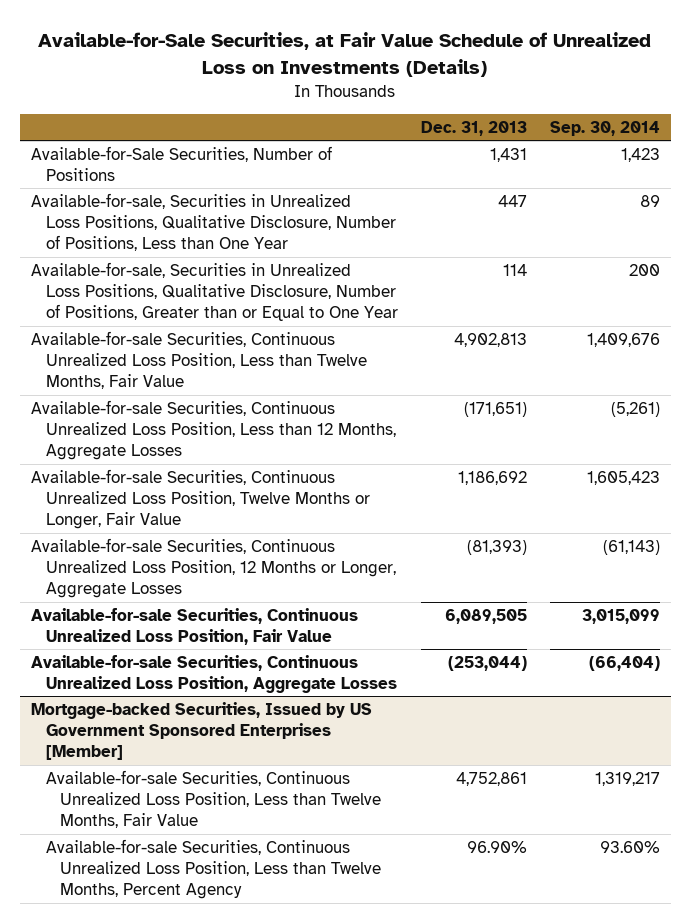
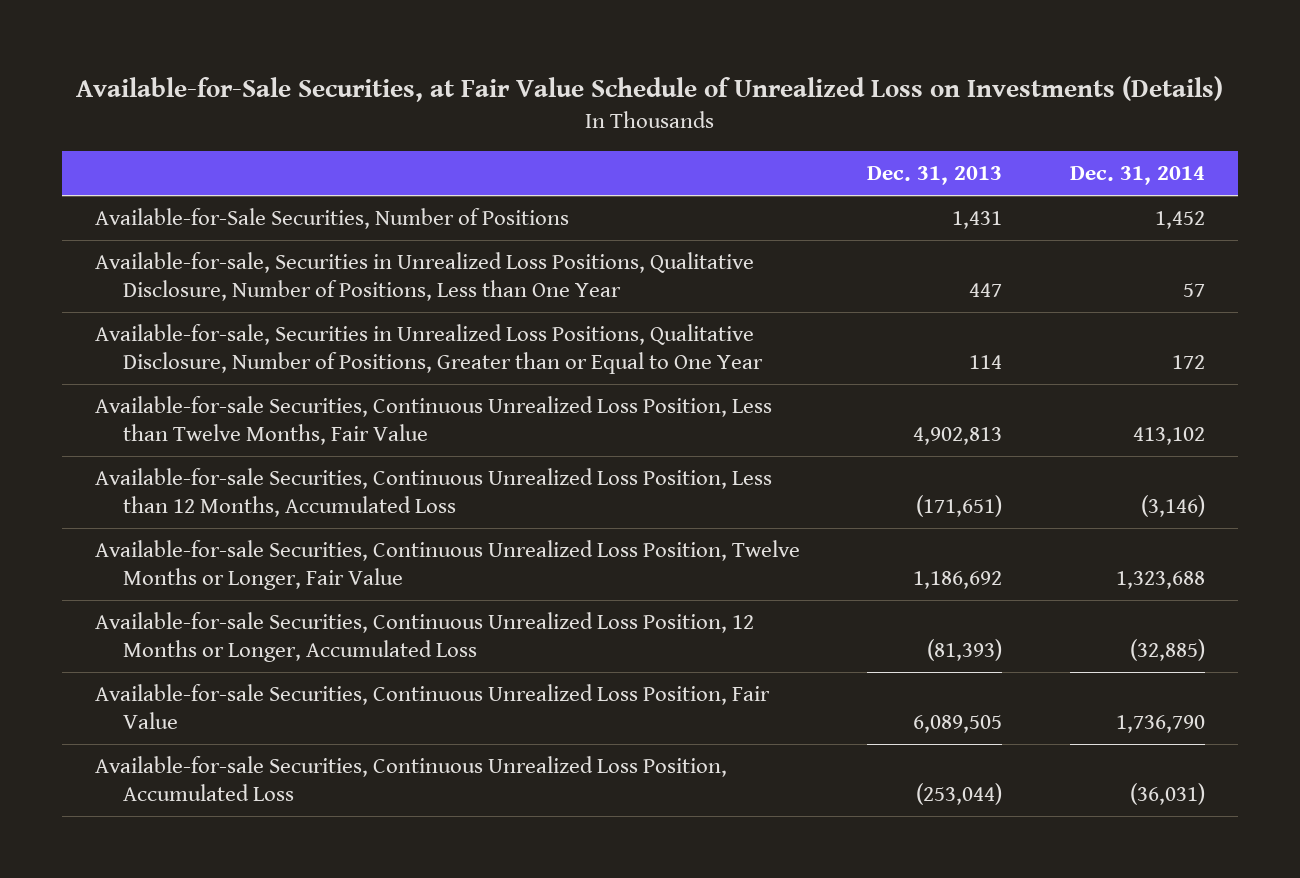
- | Dec. 31, 2013 | Sep. 30, 2014
+ | Dec. 31, 2013 | Dec. 31, 2014
- Available-for-sale Securities, Continuous Unrealized Loss Position, Less than 12 Months, Aggregate Losses | (171,651) | (5,261)
+ Available-for-sale Securities, Continuous Unrealized Loss Position, Less than 12 Months, Accumulated Loss | (171,651) | (3,146)
- Available-for-sale Securities, Continuous Unrealized Loss Position, 12 Months or Longer, Aggregate Losses | (81,393) | (61,143)
+ Available-for-sale Securities, Continuous Unrealized Loss Position, 12 Months or Longer, Accumulated Loss | (81,393) | (32,885)
- Available-for-sale Securities, Continuous Unrealized Loss Position, Aggregate Losses | (253,044) | (66,404)
- Mortgage-backed Securities, Issued by US Government Sponsored Enterprises [Member]
- Available-for-sale Securities, Continuous Unrealized Loss Position, Less than Twelve Months, Fair Value | 4,752,861 | 1,319,217
- Available-for-sale Securities, Continuous Unrealized Loss Position, Less than Twelve Months, Percent Agency | 96.90% | 93.60%
+ Available-for-sale Securities, Continuous Unrealized Loss Position, Accumulated Loss | (253,044) | (36,031)

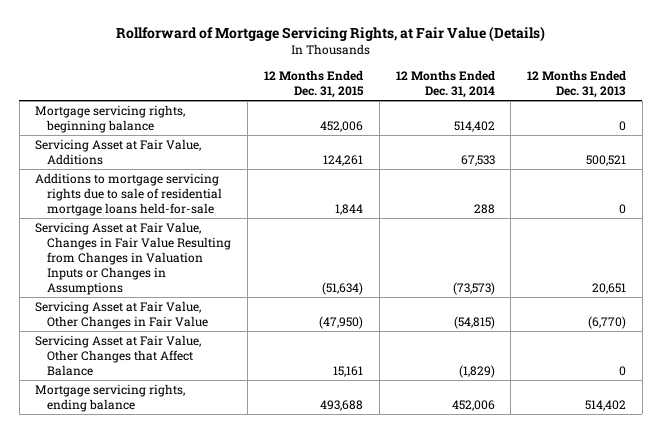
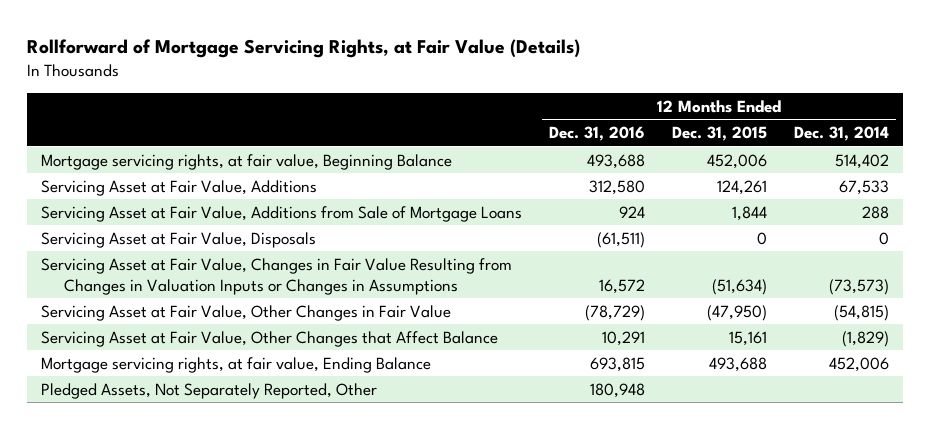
- | 12 Months Ended Dec. 31, 2015 | 12 Months Ended Dec. 31, 2014 | 12 Months Ended Dec. 31, 2013
+ | 12 Months Ended Dec. 31, 2016 | 12 Months Ended Dec. 31, 2015 | 12 Months Ended Dec. 31, 2014
- Mortgage servicing rights, beginning balance | 452,006 | 514,402 | 0
+ Mortgage servicing rights, at fair value, Beginning Balance | 493,688 | 452,006 | 514,402
- Additions to mortgage servicing rights due to sale of residential mortgage loans held-for-sale | 1,844 | 288 | 0
+ Servicing Asset at Fair Value, Additions from Sale of Mortgage Loans | 924 | 1,844 | 288
+ Servicing Asset at Fair Value, Disposals | (61,511) | 0 | 0
- Mortgage servicing rights, ending balance | 493,688 | 452,006 | 514,402
+ Mortgage servicing rights, at fair value, Ending Balance | 693,815 | 493,688 | 452,006
+ Pledged Assets, Not Separately Reported, Other | 180,948 | |

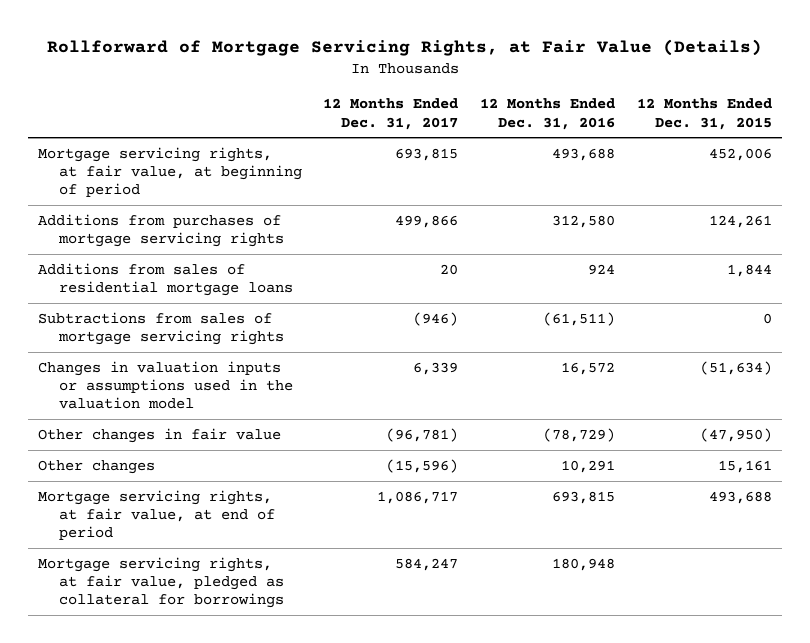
- | 12 Months Ended Dec. 31, 2016 | 12 Months Ended Dec. 31, 2015 | 12 Months Ended Dec. 31, 2014
+ | 12 Months Ended Dec. 31, 2017 | 12 Months Ended Dec. 31, 2016 | 12 Months Ended Dec. 31, 2015
- Mortgage servicing rights, at fair value, Beginning Balance | 493,688 | 452,006 | 514,402
- Servicing Asset at Fair Value, Additions | 312,580 | 124,261 | 67,533
- Servicing Asset at Fair Value, Additions from Sale of Mortgage Loans | 924 | 1,844 | 288
- Servicing Asset at Fair Value, Disposals | (61,511) | 0 | 0
- Servicing Asset at Fair Value, Changes in Fair Value Resulting from Changes in Valuation Inputs or Changes in Assumptions | 16,572 | (51,634) | (73,573)
- Servicing Asset at Fair Value, Other Changes in Fair Value | (78,729) | (47,950) | (54,815)
- Servicing Asset at Fair Value, Other Changes that Affect Balance | 10,291 | 15,161 | (1,829)
- Mortgage servicing rights, at fair value, Ending Balance | 693,815 | 493,688 | 452,006
- Pledged Assets, Not Separately Reported, Other | 180,948 | |
+ Mortgage servicing rights, at fair value, at beginning of period | 693,815 | 493,688 | 452,006
+ Additions from purchases of mortgage servicing rights | 499,866 | 312,580 | 124,261
+ Additions from sales of residential mortgage loans | 20 | 924 | 1,844
+ Subtractions from sales of mortgage servicing rights | (946) | (61,511) | 0
+ Changes in valuation inputs or assumptions used in the valuation model | 6,339 | 16,572 | (51,634)
+ Other changes in fair value | (96,781) | (78,729) | (47,950)
+ Other changes | (15,596) | 10,291 | 15,161
+ Mortgage servicing rights, at fair value, at end of period | 1,086,717 | 693,815 | 493,688
+ Mortgage servicing rights, at fair value, pledged as collateral for borrowings | 584,247 | 180,948 |

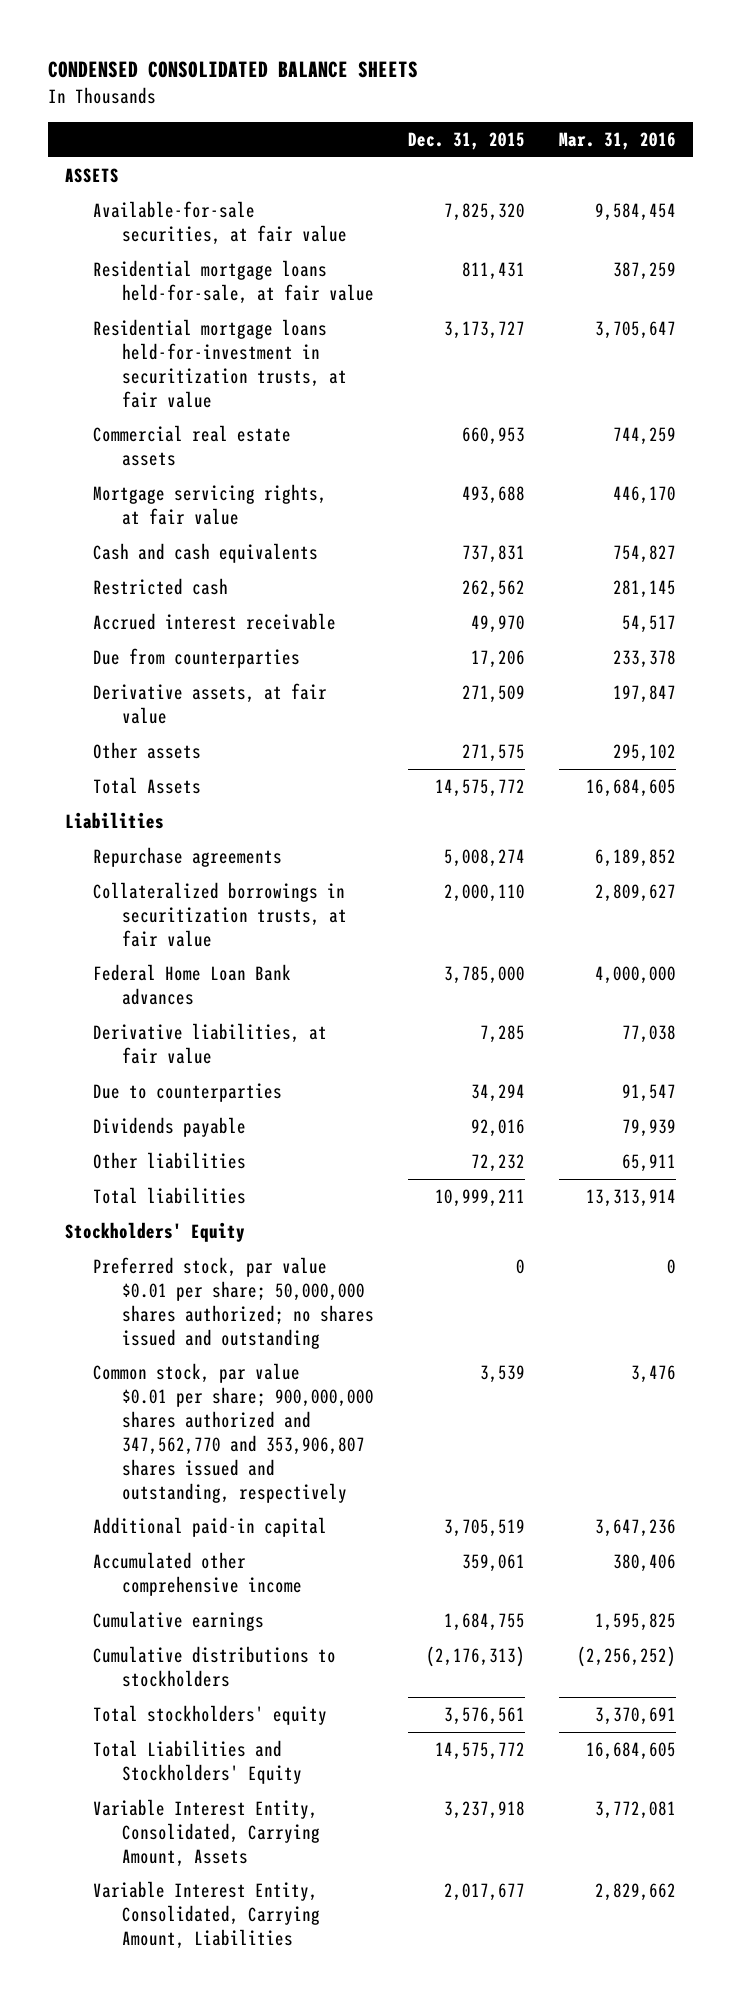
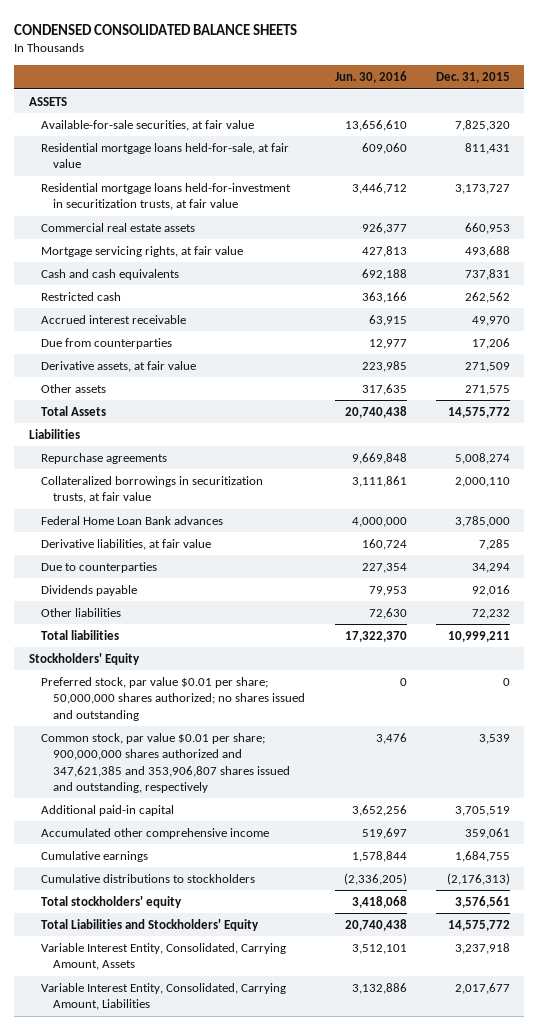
- | Dec. 31, 2015 | Mar. 31, 2016
+ | Jun. 30, 2016 | Dec. 31, 2015
- Common stock, par value $0.01 per share; 900,000,000 shares authorized and 347,562,770 and 353,906,807 shares issued and outstanding, respectively | 3,539 | 3,476
+ Common stock, par value $0.01 per share; 900,000,000 shares authorized and 347,621,385 and 353,906,807 shares issued and outstanding, respectively | 3,476 | 3,539

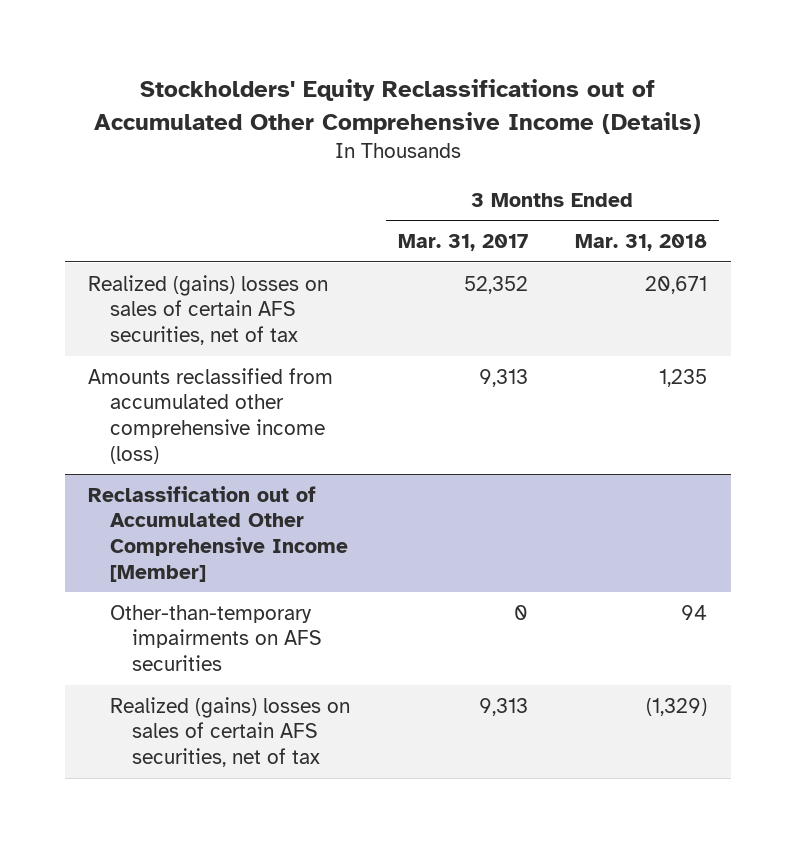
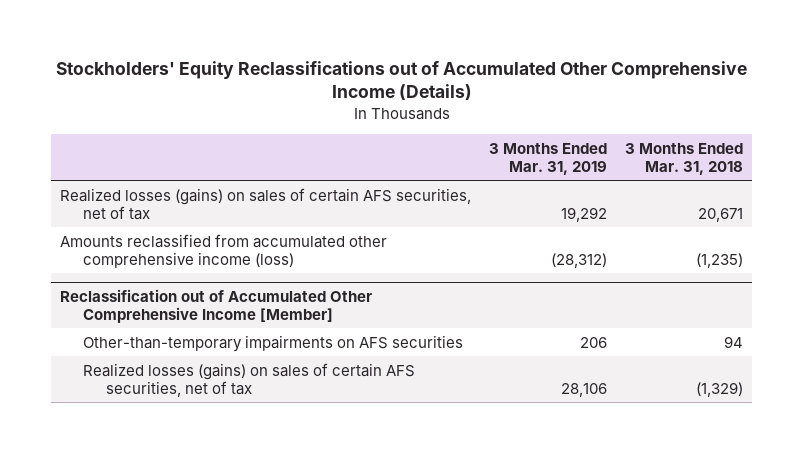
- | 3 Months Ended Mar. 31, 2017 | 3 Months Ended Mar. 31, 2018
+ | 3 Months Ended Mar. 31, 2019 | 3 Months Ended Mar. 31, 2018
- Realized (gains) losses on sales of certain AFS securities, net of tax | 52,352 | 20,671
- Amounts reclassified from accumulated other comprehensive income (loss) | 9,313 | 1,235
+ Realized losses (gains) on sales of certain AFS securities, net of tax | 19,292 | 20,671
+ Amounts reclassified from accumulated other comprehensive income (loss) | (28,312) | (1,235)
@ Reclassification out of Accumulated Other Comprehensive Income [Member]
- Realized (gains) losses on sales of certain AFS securities, net of tax | 9,313 | (1,329)
+ Realized losses (gains) on sales of certain AFS securities, net of tax | 28,106 | (1,329)

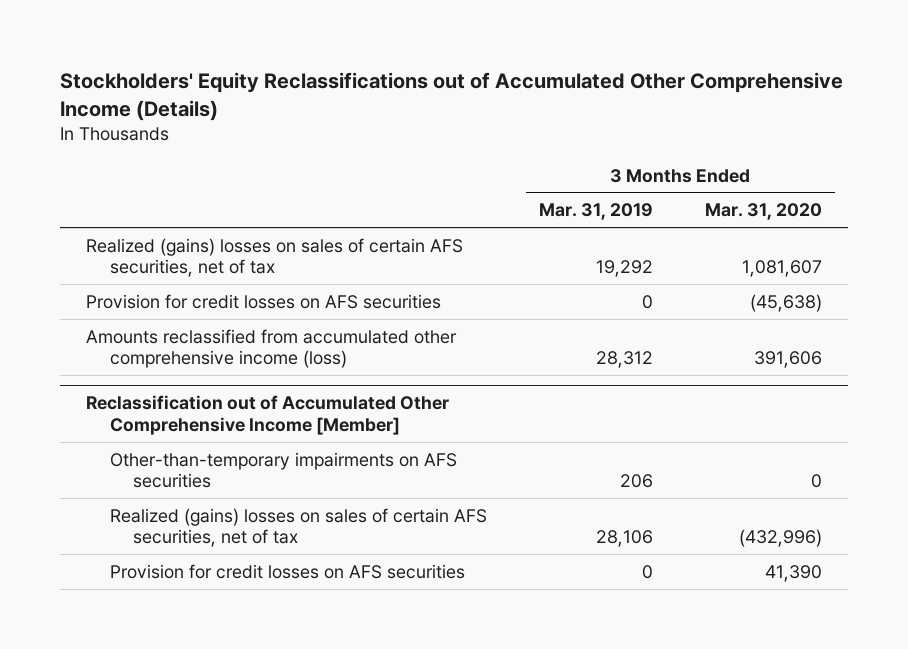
- | 3 Months Ended Mar. 31, 2019 | 3 Months Ended Mar. 31, 2018
+ | 3 Months Ended Mar. 31, 2019 | 3 Months Ended Mar. 31, 2020
- Realized losses (gains) on sales of certain AFS securities, net of tax | 19,292 | 20,671
- Amounts reclassified from accumulated other comprehensive income (loss) | (28,312) | (1,235)
+ Realized (gains) losses on sales of certain AFS securities, net of tax | 19,292 | 1,081,607
+ Provision for credit losses on AFS securities | 0 | (45,638)
+ Amounts reclassified from accumulated other comprehensive income (loss) | 28,312 | 391,606
@ Reclassification out of Accumulated Other Comprehensive Income [Member]
- Realized losses (gains) on sales of certain AFS securities, net of tax | 28,106 | (1,329)
+ Realized (gains) losses on sales of certain AFS securities, net of tax | 28,106 | (432,996)
+ Provision for credit losses on AFS securities | 0 | 41,390

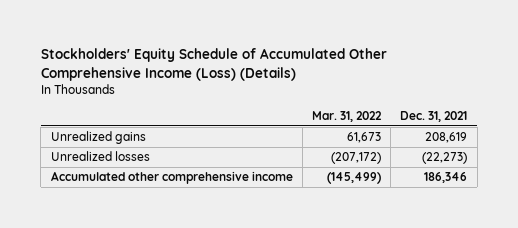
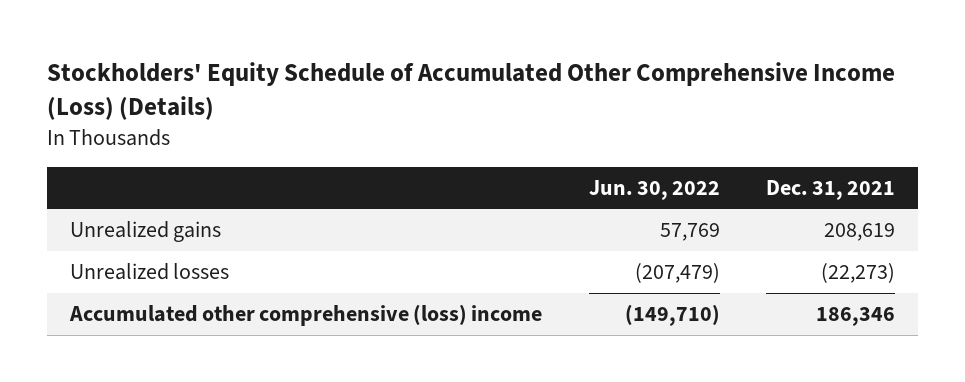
- | Mar. 31, 2022 | Dec. 31, 2021
+ | Jun. 30, 2022 | Dec. 31, 2021
- Accumulated other comprehensive income | (145,499) | 186,346
+ Accumulated other comprehensive (loss) income | (149,710) | 186,346

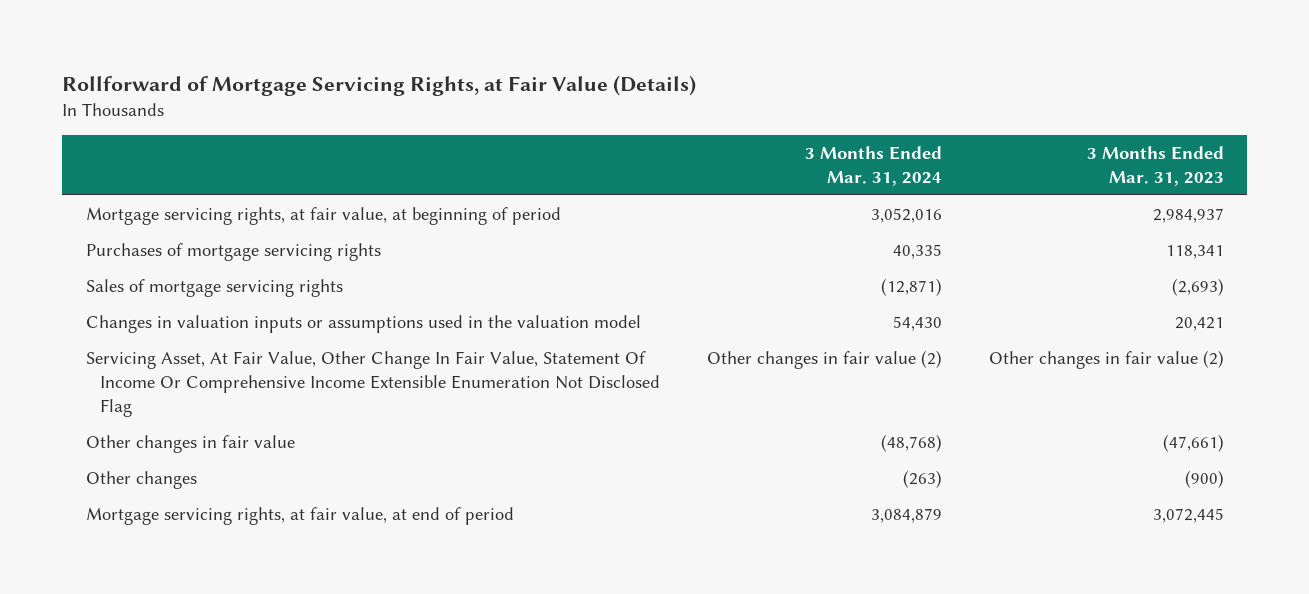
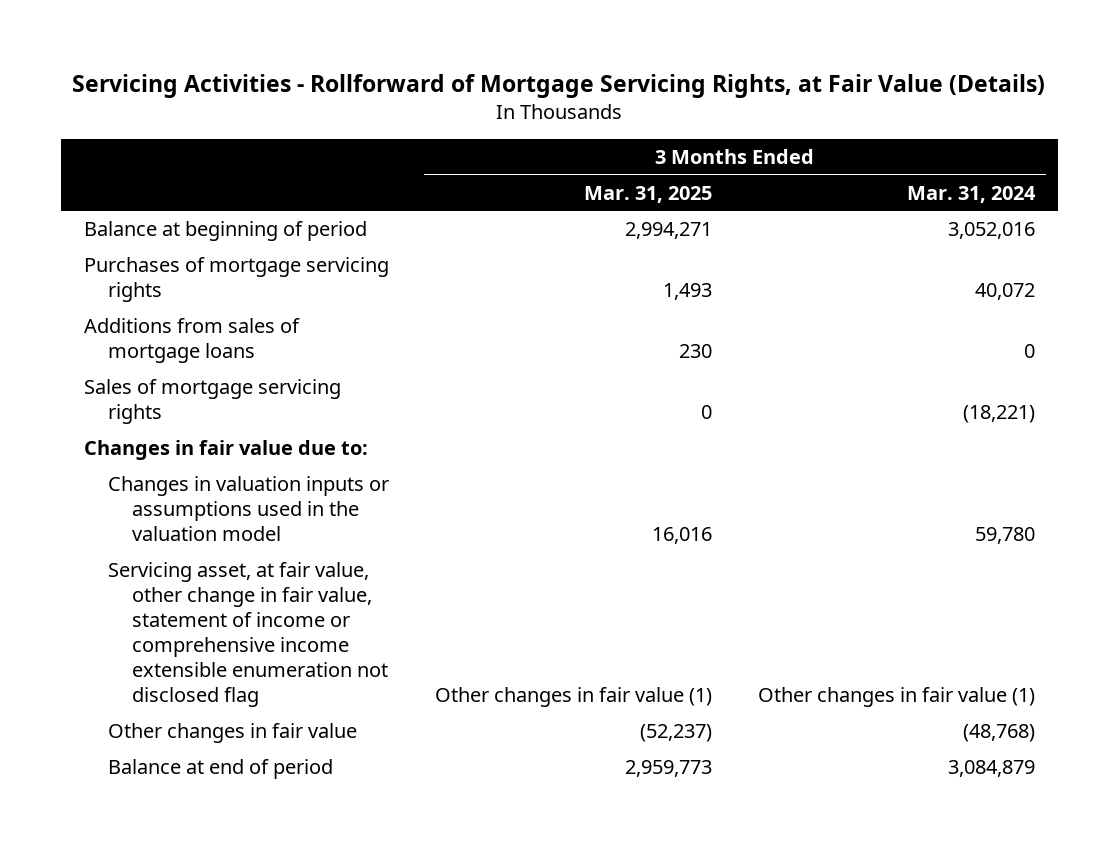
- Rollforward of Mortgage Servicing Rights, at Fair Value (Details)
+ Servicing Activities - Rollforward of Mortgage Servicing Rights, at Fair Value (Details)
- | 3 Months Ended Mar. 31, 2024 | 3 Months Ended Mar. 31, 2023
+ | 3 Months Ended Mar. 31, 2025 | 3 Months Ended Mar. 31, 2024
- Mortgage servicing rights, at fair value, at beginning of period | 3,052,016 | 2,984,937
- Purchases of mortgage servicing rights | 40,335 | 118,341
- Sales of mortgage servicing rights | (12,871) | (2,693)
- Changes in valuation inputs or assumptions used in the valuation model | 54,430 | 20,421
- Servicing Asset, At Fair Value, Other Change In Fair Value, Statement Of Income Or Comprehensive Income Extensible Enumeration Not Disclosed Flag | Other changes in fair value (2) | Other changes in fair value (2)
+ Balance at beginning of period | 2,994,271 | 3,052,016
+ Purchases of mortgage servicing rights | 1,493 | 40,072
+ Additions from sales of mortgage loans | 230 | 0
+ Sales of mortgage servicing rights | 0 | (18,221)
+ Changes in fair value due to:
+ Changes in valuation inputs or assumptions used in the valuation model | 16,016 | 59,780
+ Servicing asset, at fair value, other change in fair value, statement of income or comprehensive income extensible enumeration not disclosed flag | Other changes in fair value (1) | Other changes in fair value (1)
- Other changes | (263) | (900)
- Mortgage servicing rights, at fair value, at end of period | 3,084,879 | 3,072,445
+ Balance at end of period | 2,959,773 | 3,084,879

